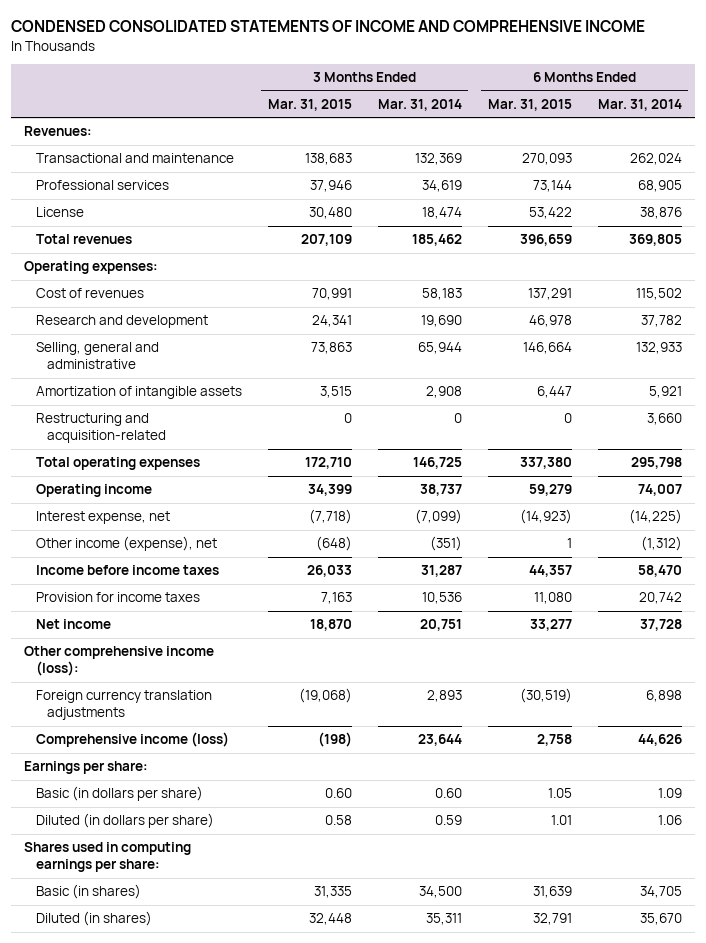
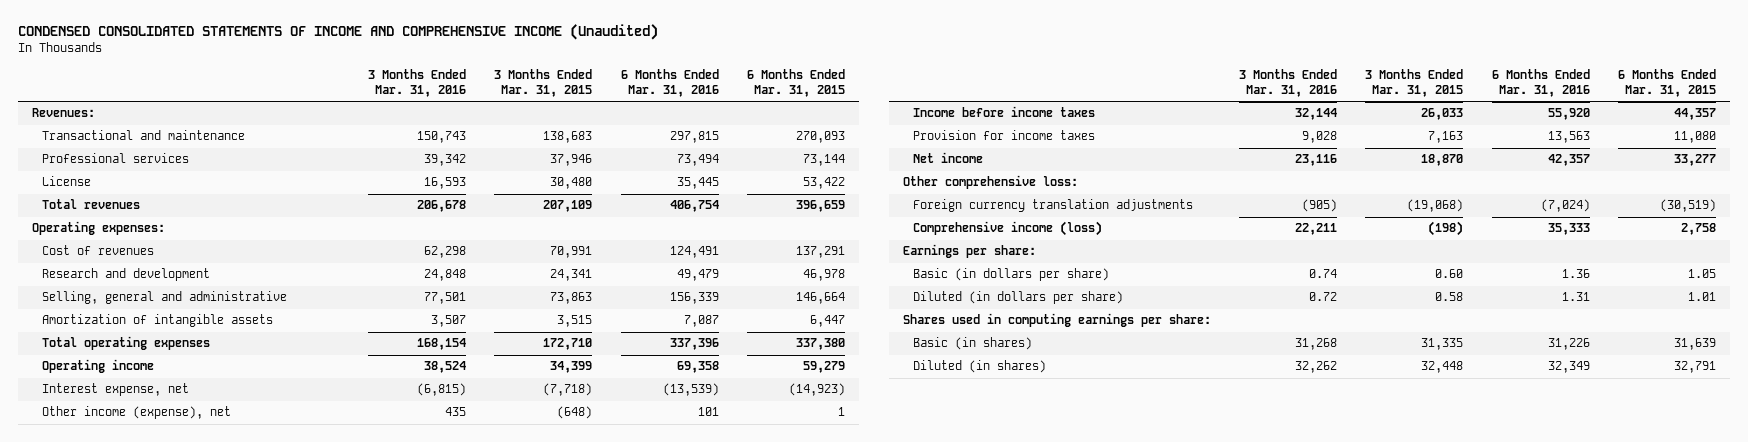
- CONDENSED CONSOLIDATED STATEMENTS OF INCOME AND COMPREHENSIVE INCOME
+ CONDENSED CONSOLIDATED STATEMENTS OF INCOME AND COMPREHENSIVE INCOME (Unaudited)
- | 3 Months Ended Mar. 31, 2015 | 3 Months Ended Mar. 31, 2014 | 6 Months Ended Mar. 31, 2015 | 6 Months Ended Mar. 31, 2014
+ | 3 Months Ended Mar. 31, 2016 | 3 Months Ended Mar. 31, 2015 | 6 Months Ended Mar. 31, 2016 | 6 Months Ended Mar. 31, 2015
- Restructuring and acquisition-related | 0 | 0 | 0 | 3,660
- Other comprehensive income (loss):
+ Other comprehensive loss:

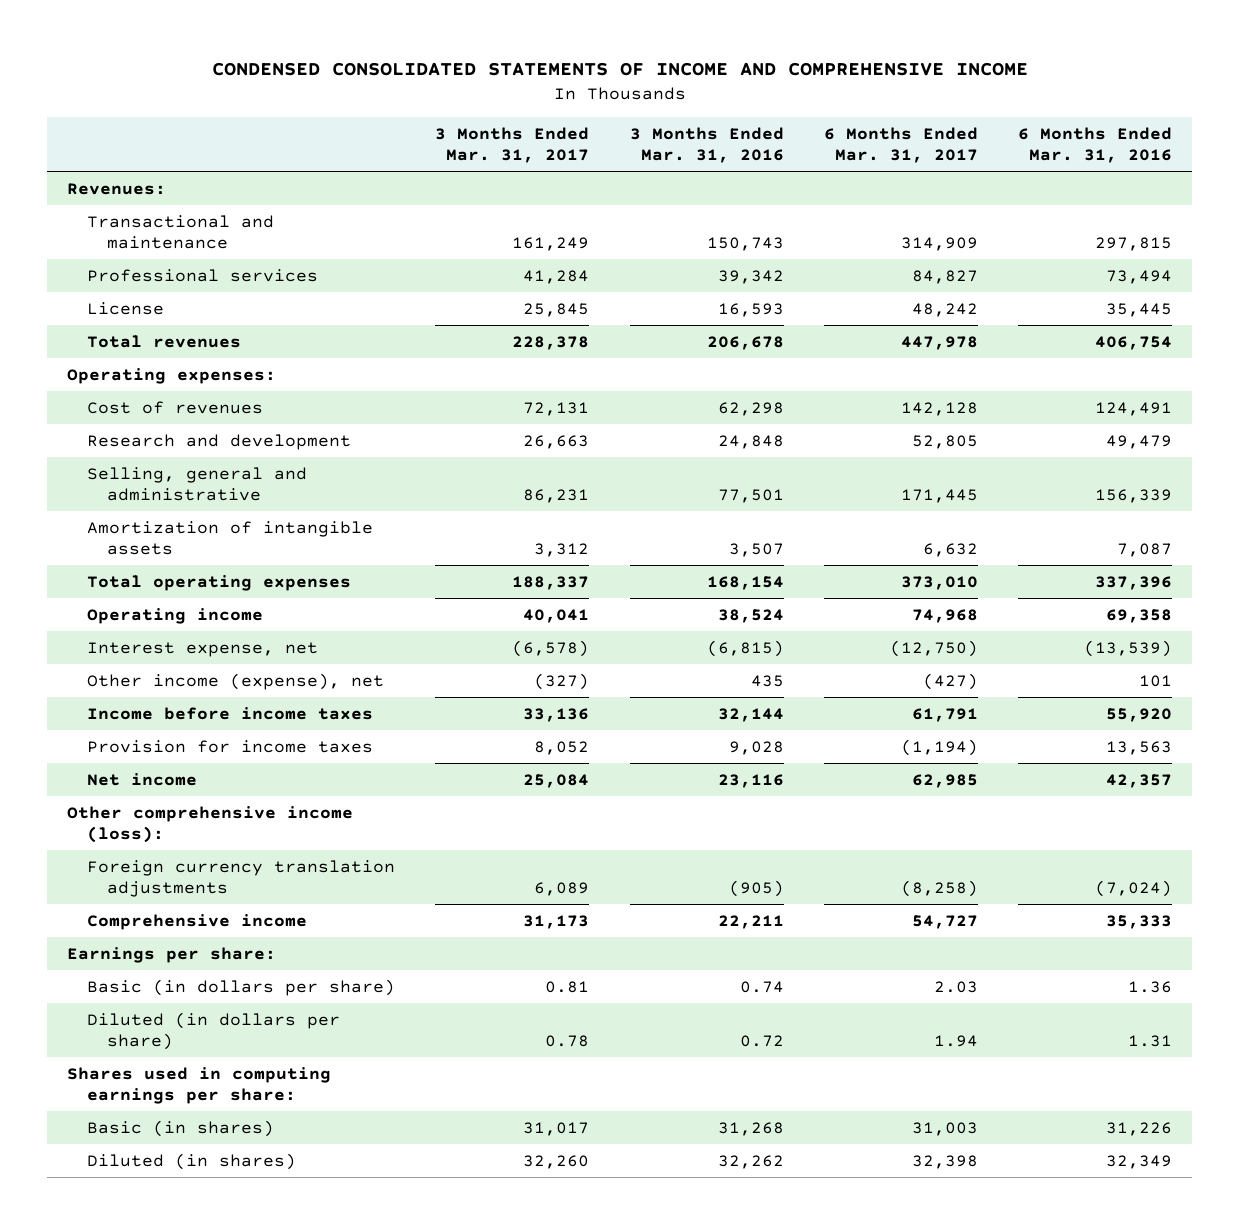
- CONDENSED CONSOLIDATED STATEMENTS OF INCOME AND COMPREHENSIVE INCOME (Unaudited)
+ CONDENSED CONSOLIDATED STATEMENTS OF INCOME AND COMPREHENSIVE INCOME
- | 3 Months Ended Mar. 31, 2016 | 3 Months Ended Mar. 31, 2015 | 6 Months Ended Mar. 31, 2016 | 6 Months Ended Mar. 31, 2015
+ | 3 Months Ended Mar. 31, 2017 | 3 Months Ended Mar. 31, 2016 | 6 Months Ended Mar. 31, 2017 | 6 Months Ended Mar. 31, 2016
- Other comprehensive loss:
+ Other comprehensive income (loss):
- Comprehensive income (loss) | 22,211 | (198) | 35,333 | 2,758
+ Comprehensive income | 31,173 | 22,211 | 54,727 | 35,333

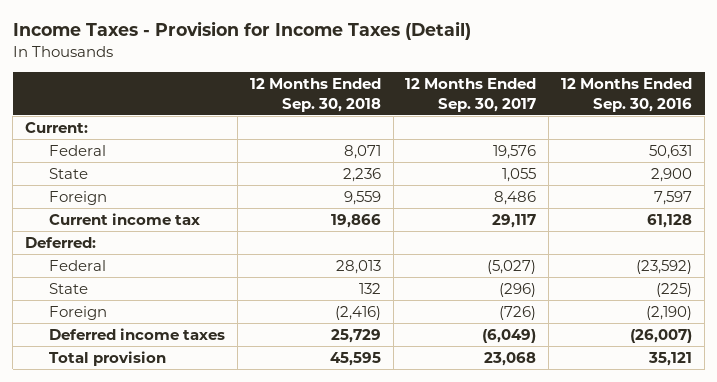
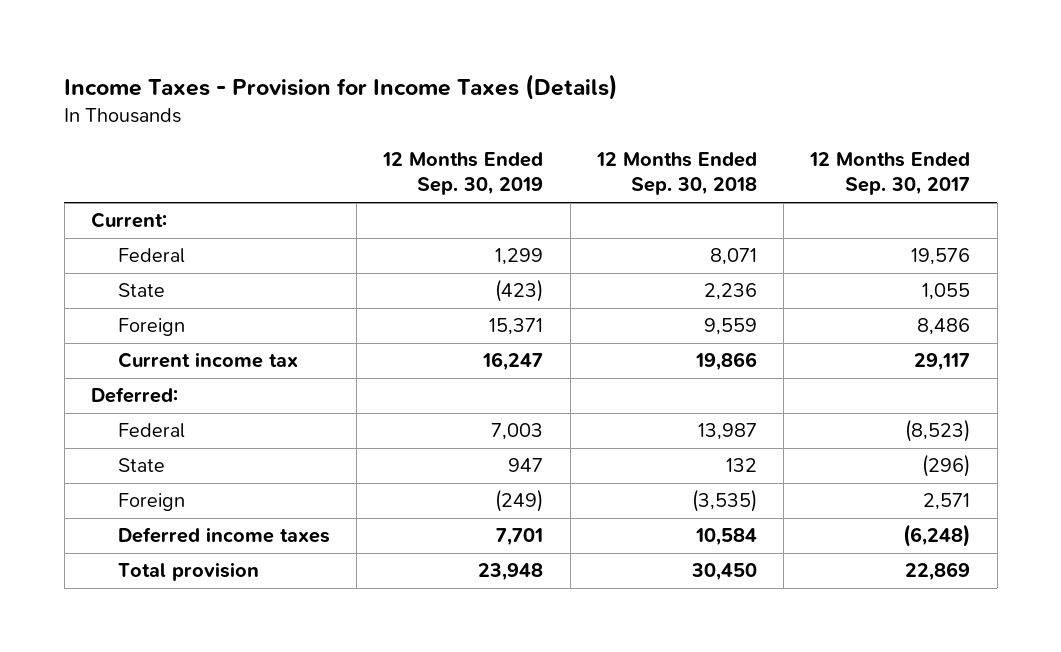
- Income Taxes - Provision for Income Taxes (Detail)
+ Income Taxes - Provision for Income Taxes (Details)
- | 12 Months Ended Sep. 30, 2018 | 12 Months Ended Sep. 30, 2017 | 12 Months Ended Sep. 30, 2016
+ | 12 Months Ended Sep. 30, 2019 | 12 Months Ended Sep. 30, 2018 | 12 Months Ended Sep. 30, 2017
- Federal | 28,013 | (5,027) | (23,592)
+ Federal | 7,003 | 13,987 | (8,523)
- Foreign | (2,416) | (726) | (2,190)
- Deferred income taxes | 25,729 | (6,049) | (26,007)
- Total provision | 45,595 | 23,068 | 35,121
+ Foreign | (249) | (3,535) | 2,571
+ Deferred income taxes | 7,701 | 10,584 | (6,248)
+ Total provision | 23,948 | 30,450 | 22,869

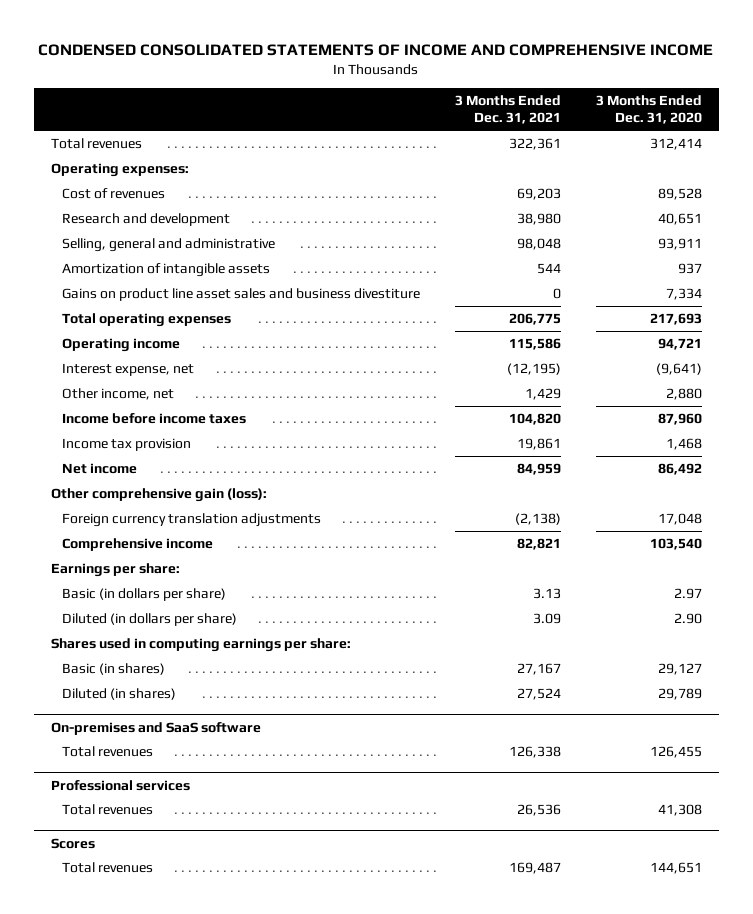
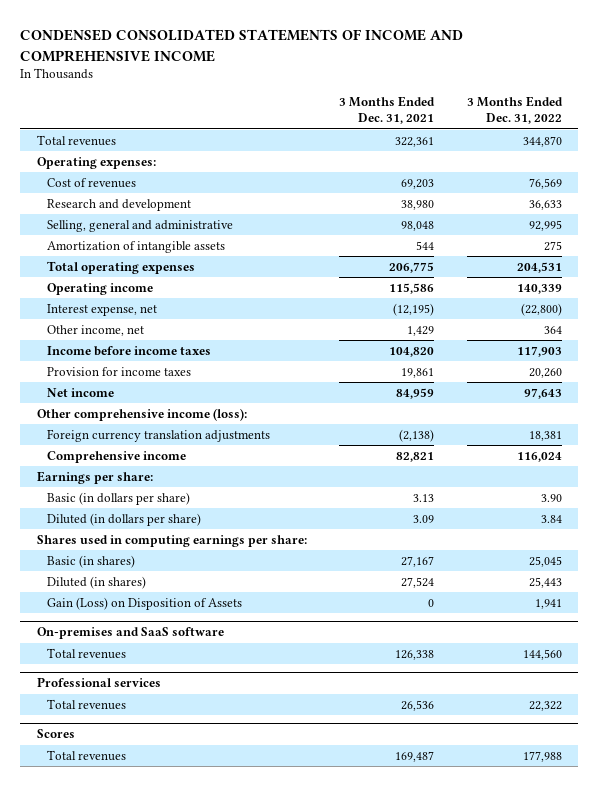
- | 3 Months Ended Dec. 31, 2021 | 3 Months Ended Dec. 31, 2020
+ | 3 Months Ended Dec. 31, 2021 | 3 Months Ended Dec. 31, 2022
- Gains on product line asset sales and business divestiture | 0 | 7,334
- Income tax provision | 19,861 | 1,468
+ Provision for income taxes | 19,861 | 20,260
- Other comprehensive gain (loss):
+ Other comprehensive income (loss):
+ Gain (Loss) on Disposition of Assets | 0 | 1,941

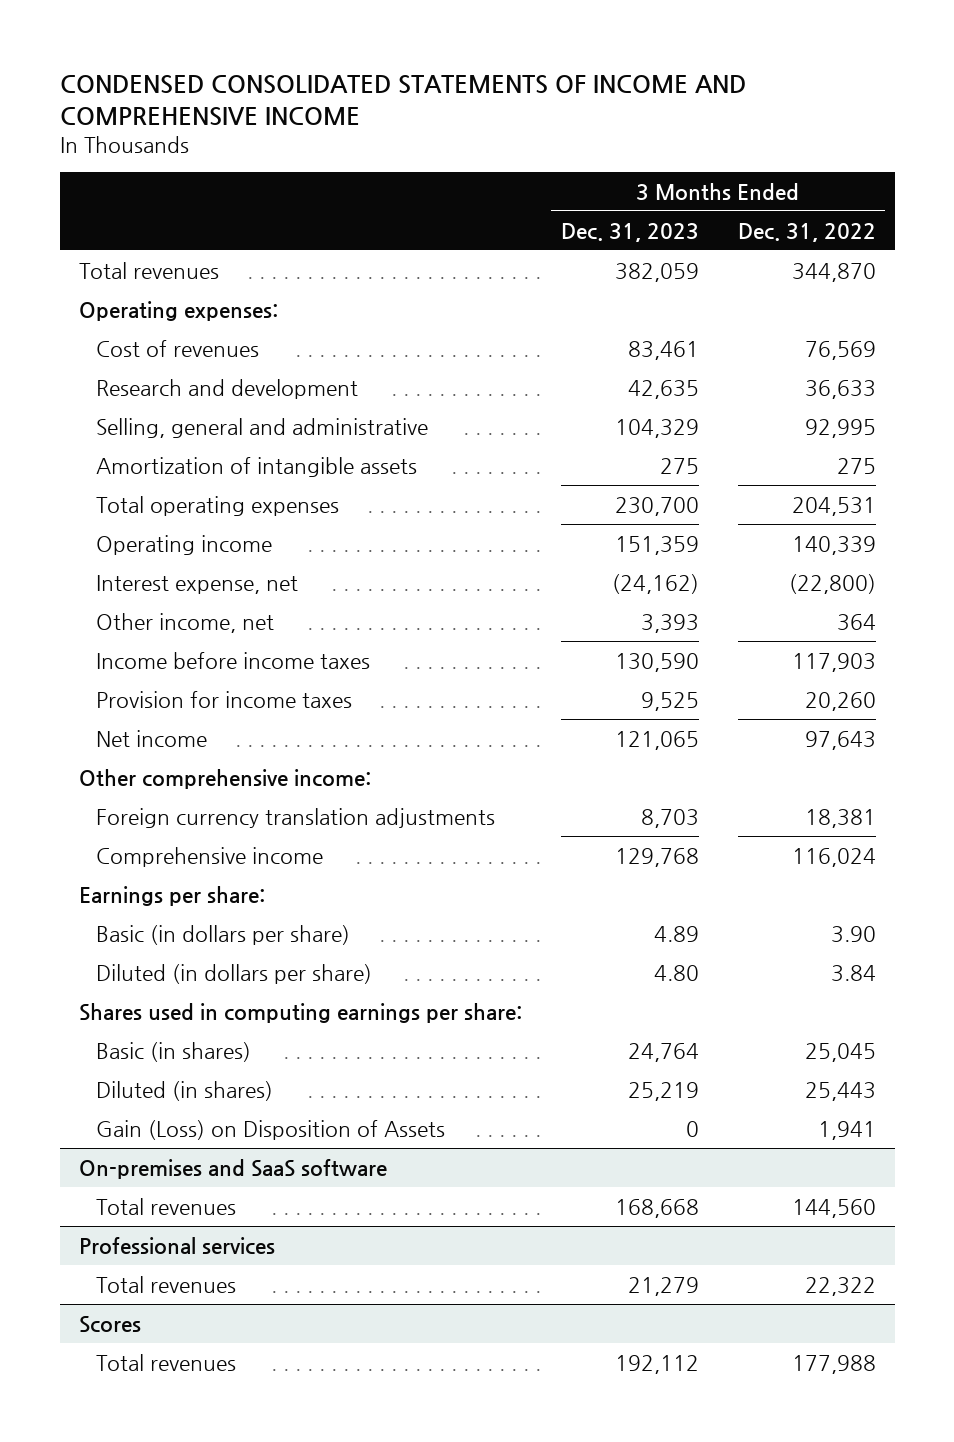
- | 3 Months Ended Dec. 31, 2021 | 3 Months Ended Dec. 31, 2022
+ | 3 Months Ended Dec. 31, 2023 | 3 Months Ended Dec. 31, 2022
- Other comprehensive income (loss):
+ Other comprehensive income:

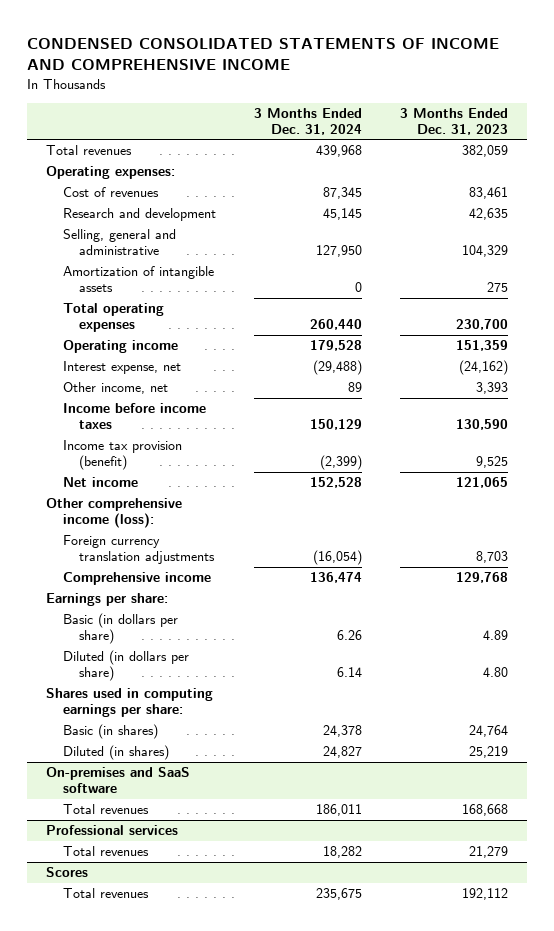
- | 3 Months Ended Dec. 31, 2023 | 3 Months Ended Dec. 31, 2022
+ | 3 Months Ended Dec. 31, 2024 | 3 Months Ended Dec. 31, 2023
- Provision for income taxes | 9,525 | 20,260
+ Income tax provision (benefit) | (2,399) | 9,525
- Other comprehensive income:
+ Other comprehensive income (loss):
- Gain (Loss) on Disposition of Assets | 0 | 1,941

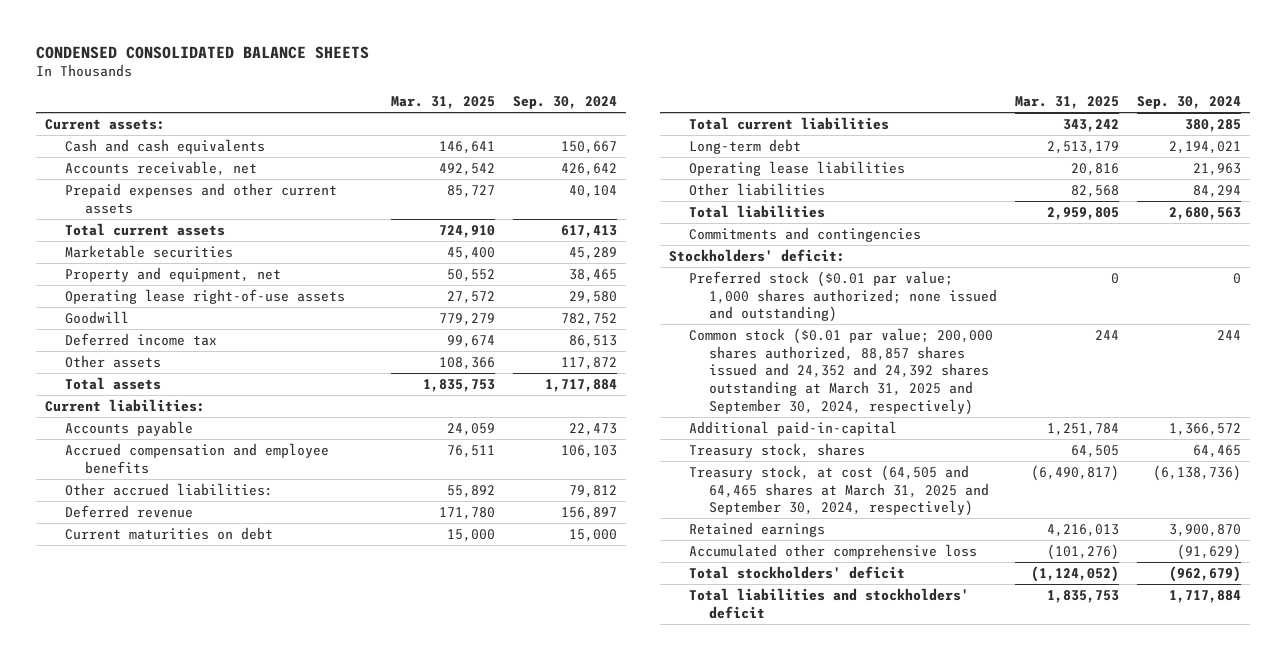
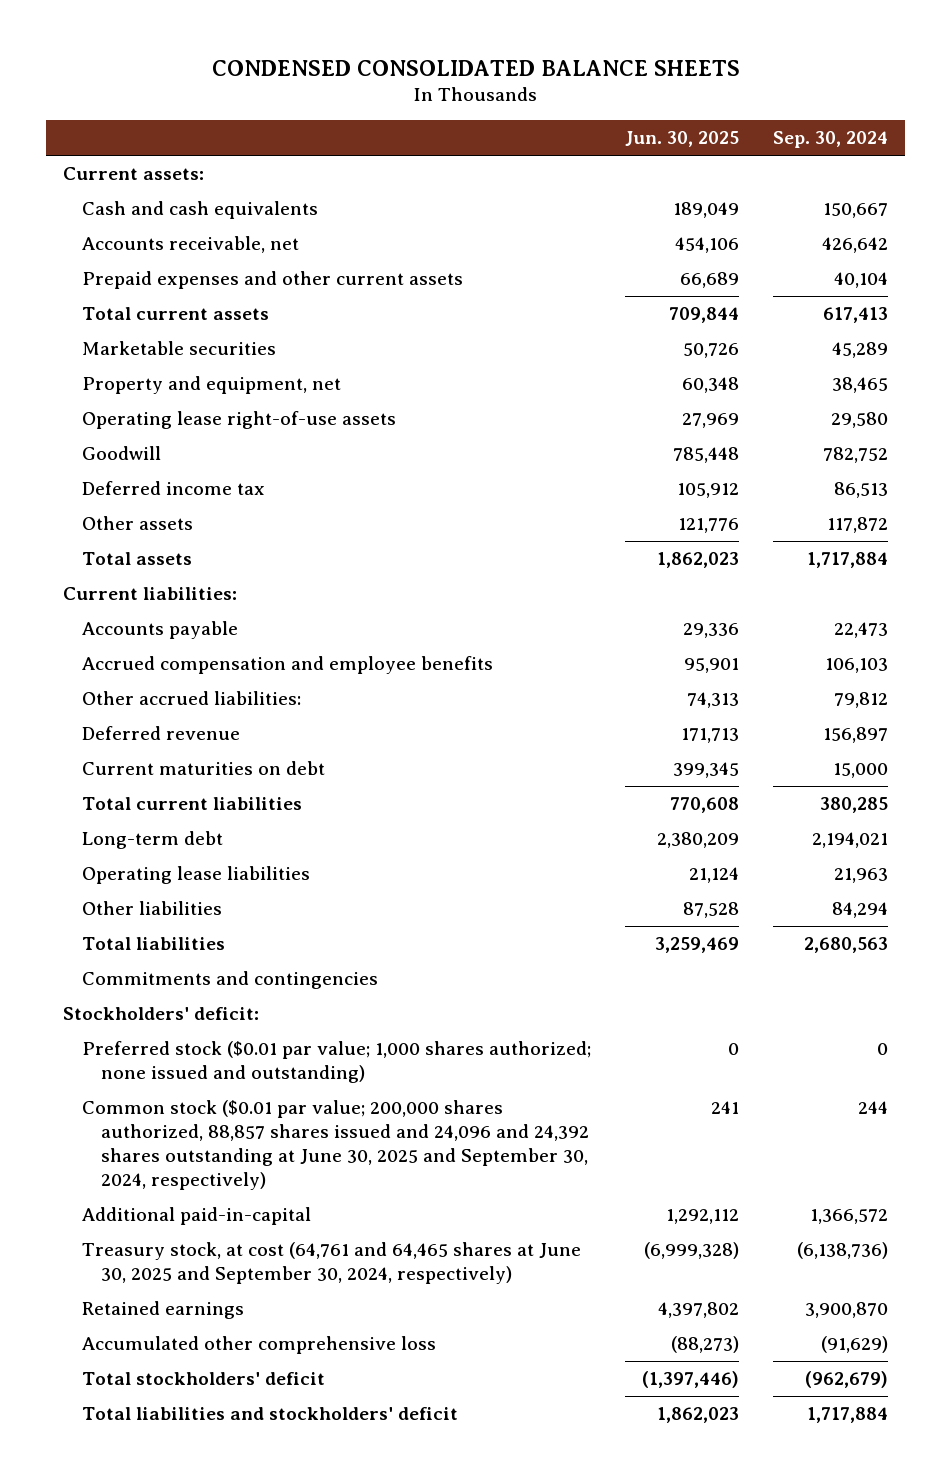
- | Mar. 31, 2025 | Sep. 30, 2024
+ | Jun. 30, 2025 | Sep. 30, 2024
- Common stock ($0.01 par value; 200,000 shares authorized, 88,857 shares issued and 24,352 and 24,392 shares outstanding at March 31, 2025 and September 30, 2024, respectively) | 244 | 244
+ Common stock ($0.01 par value; 200,000 shares authorized, 88,857 shares issued and 24,096 and 24,392 shares outstanding at June 30, 2025 and September 30, 2024, respectively) | 241 | 244
- Treasury stock, shares | 64,505 | 64,465
- Treasury stock, at cost (64,505 and 64,465 shares at March 31, 2025 and September 30, 2024, respectively) | (6,490,817) | (6,138,736)
+ Treasury stock, at cost (64,761 and 64,465 shares at June 30, 2025 and September 30, 2024, respectively) | (6,999,328) | (6,138,736)

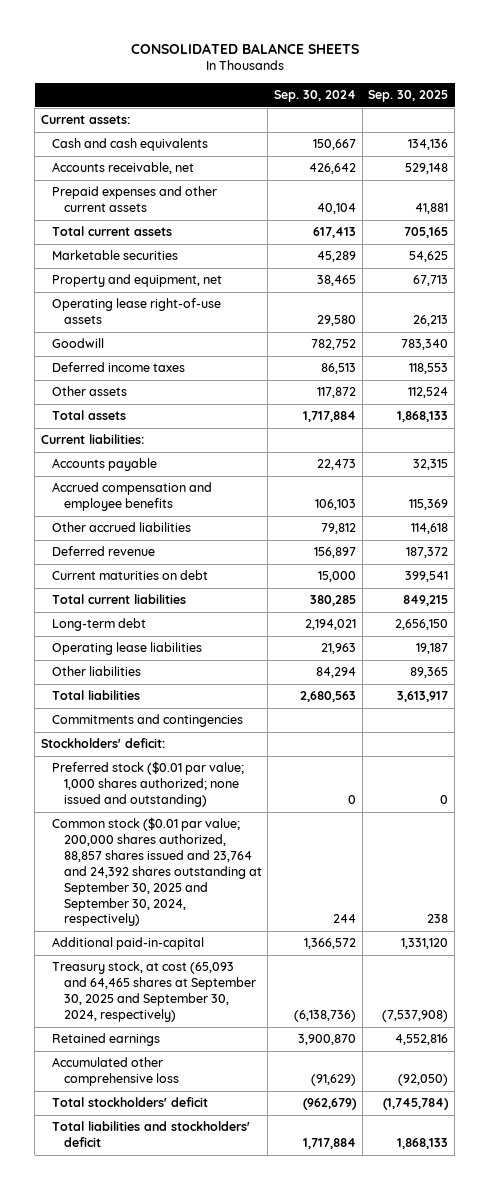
- CONDENSED CONSOLIDATED BALANCE SHEETS
+ CONSOLIDATED BALANCE SHEETS
- | Jun. 30, 2025 | Sep. 30, 2024
+ | Sep. 30, 2024 | Sep. 30, 2025
- Deferred income tax | 105,912 | 86,513
+ Deferred income taxes | 86,513 | 118,553
- Other accrued liabilities: | 74,313 | 79,812
+ Other accrued liabilities | 79,812 | 114,618
- Common stock ($0.01 par value; 200,000 shares authorized, 88,857 shares issued and 24,096 and 24,392 shares outstanding at June 30, 2025 and September 30, 2024, respectively) | 241 | 244
+ Common stock ($0.01 par value; 200,000 shares authorized, 88,857 shares issued and 23,764 and 24,392 shares outstanding at September 30, 2025 and September 30, 2024, respectively) | 244 | 238
- Treasury stock, at cost (64,761 and 64,465 shares at June 30, 2025 and September 30, 2024, respectively) | (6,999,328) | (6,138,736)
+ Treasury stock, at cost (65,093 and 64,465 shares at September 30, 2025 and September 30, 2024, respectively) | (6,138,736) | (7,537,908)

